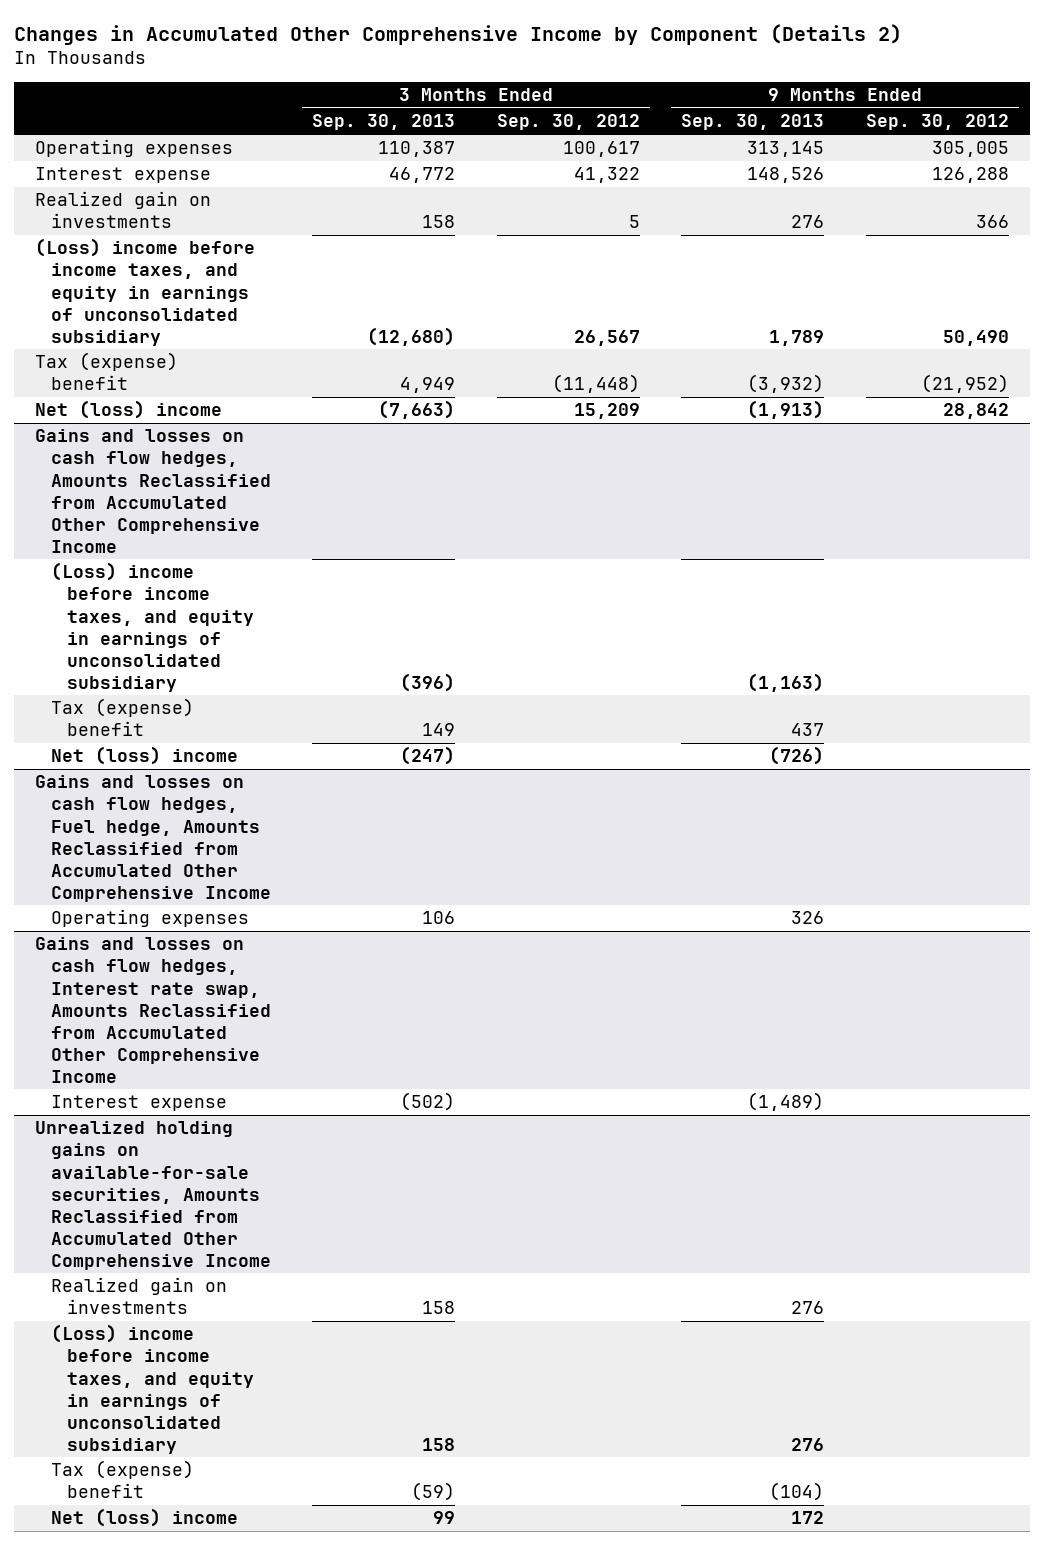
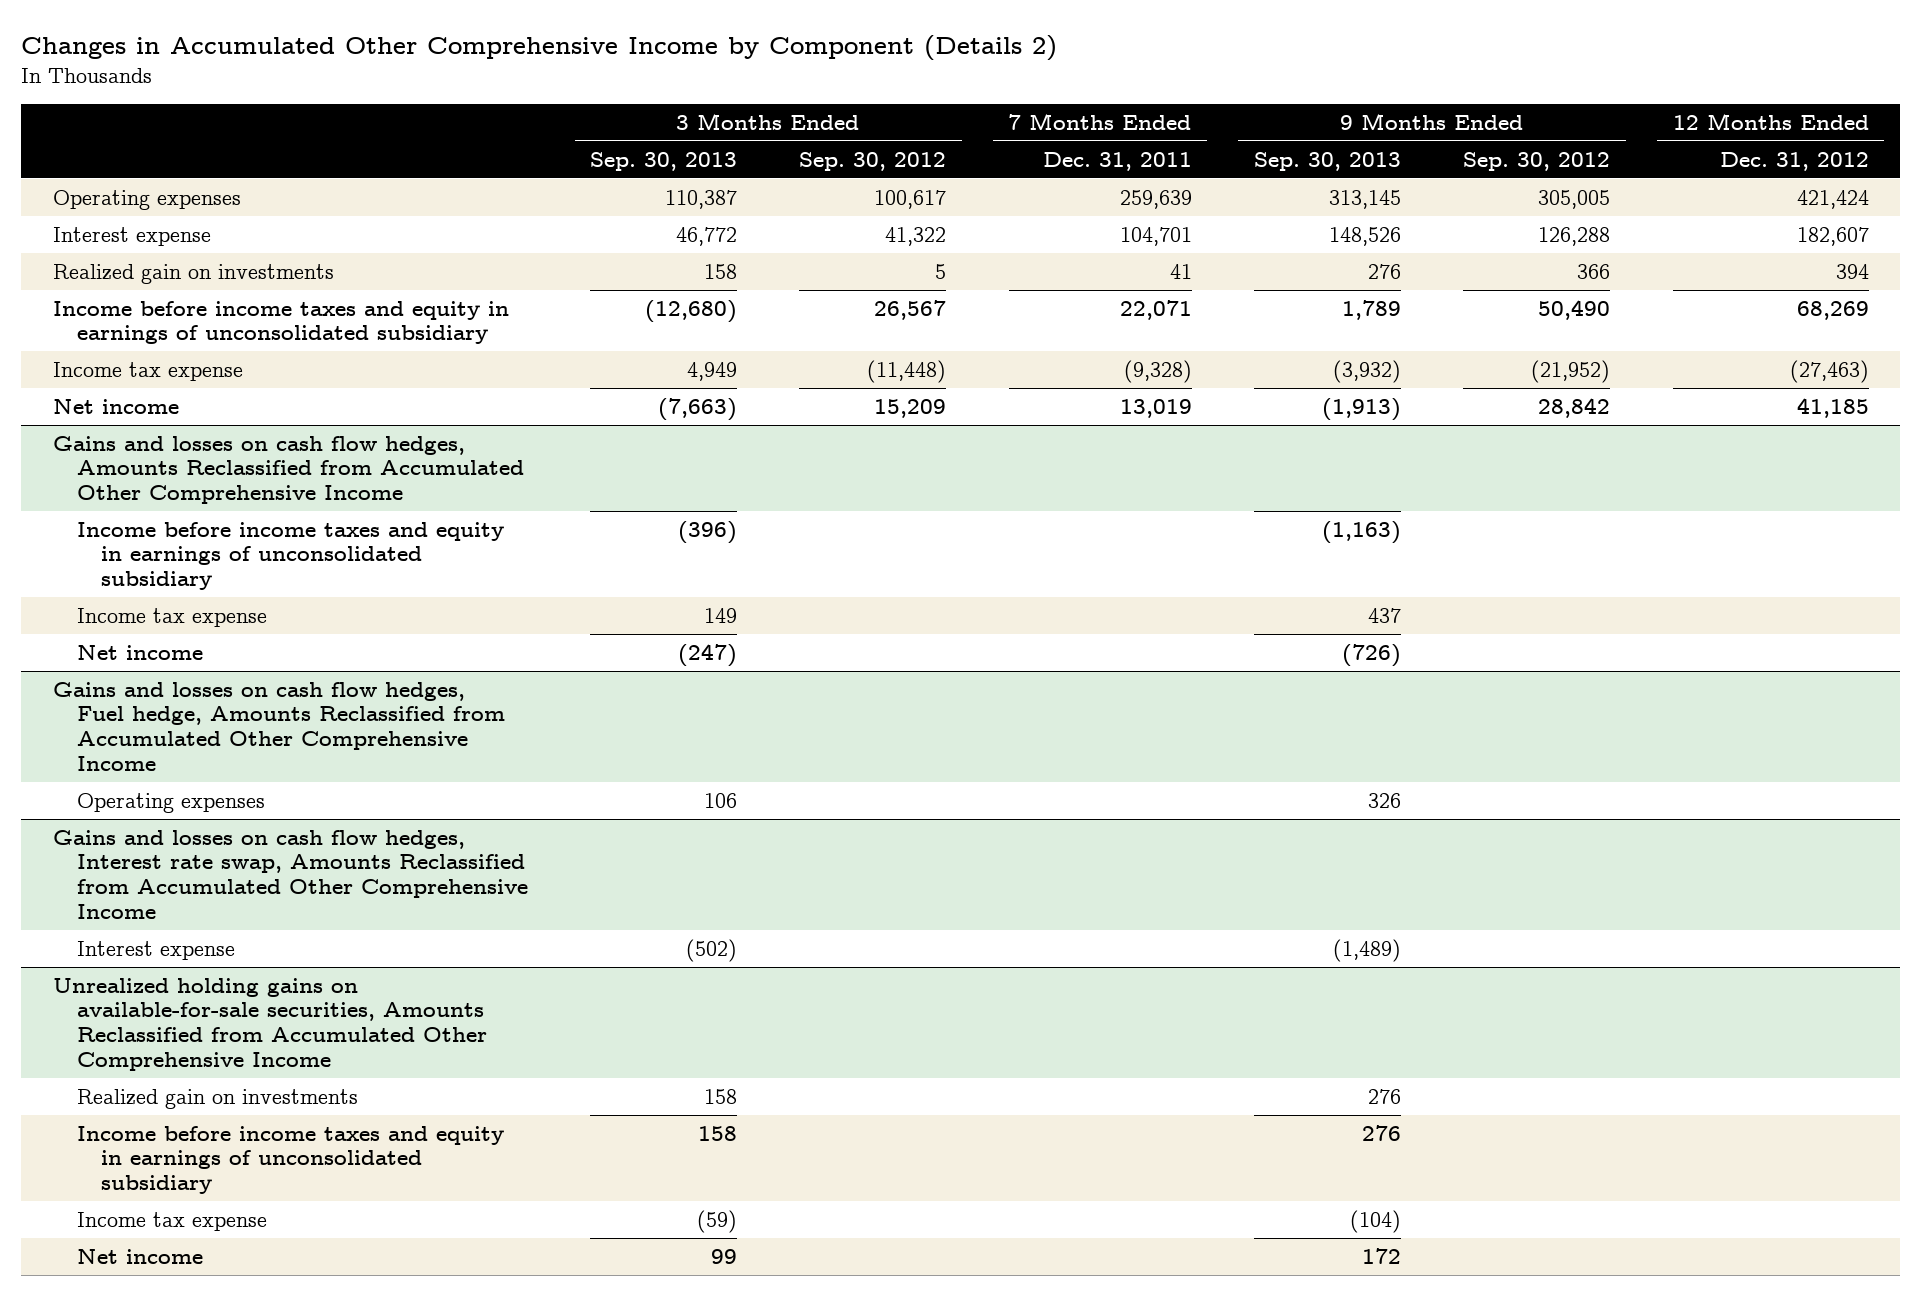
- | 3 Months Ended Sep. 30, 2013 | 3 Months Ended Sep. 30, 2012 | 9 Months Ended Sep. 30, 2013 | 9 Months Ended Sep. 30, 2012
+ | 3 Months Ended Sep. 30, 2013 | 3 Months Ended Sep. 30, 2012 | 7 Months Ended Dec. 31, 2011 | 9 Months Ended Sep. 30, 2013 | 9 Months Ended Sep. 30, 2012 | 12 Months Ended Dec. 31, 2012
- (Loss) income before income taxes, and equity in earnings of unconsolidated subsidiary | (12,680) | 26,567 | 1,789 | 50,490
- Tax (expense) benefit | 4,949 | (11,448) | (3,932) | (21,952)
- Net (loss) income | (7,663) | 15,209 | (1,913) | 28,842
+ Income before income taxes and equity in earnings of unconsolidated subsidiary | (12,680) | 26,567 | 22,071 | 1,789 | 50,490 | 68,269
+ Income tax expense | 4,949 | (11,448) | (9,328) | (3,932) | (21,952) | (27,463)
+ Net income | (7,663) | 15,209 | 13,019 | (1,913) | 28,842 | 41,185
@ Gains and losses on cash flow hedges, Amounts Reclassified from Accumulated Other Comprehensive Income
- (Loss) income before income taxes, and equity in earnings of unconsolidated subsidiary | (396) | | (1,163) |
- Tax (expense) benefit | 149 | | 437 |
- Net (loss) income | (247) | | (726) |
+ Income before income taxes and equity in earnings of unconsolidated subsidiary | (396) | | | (1,163) | |
+ Income tax expense | 149 | | | 437 | |
+ Net income | (247) | | | (726) | |
@ Unrealized holding gains on available-for-sale securities, Amounts Reclassified from Accumulated Other Comprehensive Income
- (Loss) income before income taxes, and equity in earnings of unconsolidated subsidiary | 158 | | 276 |
- Tax (expense) benefit | (59) | | (104) |
- Net (loss) income | 99 | | 172 |
+ Income before income taxes and equity in earnings of unconsolidated subsidiary | 158 | | | 276 | |
+ Income tax expense | (59) | | | (104) | |
+ Net income | 99 | | | 172 | |

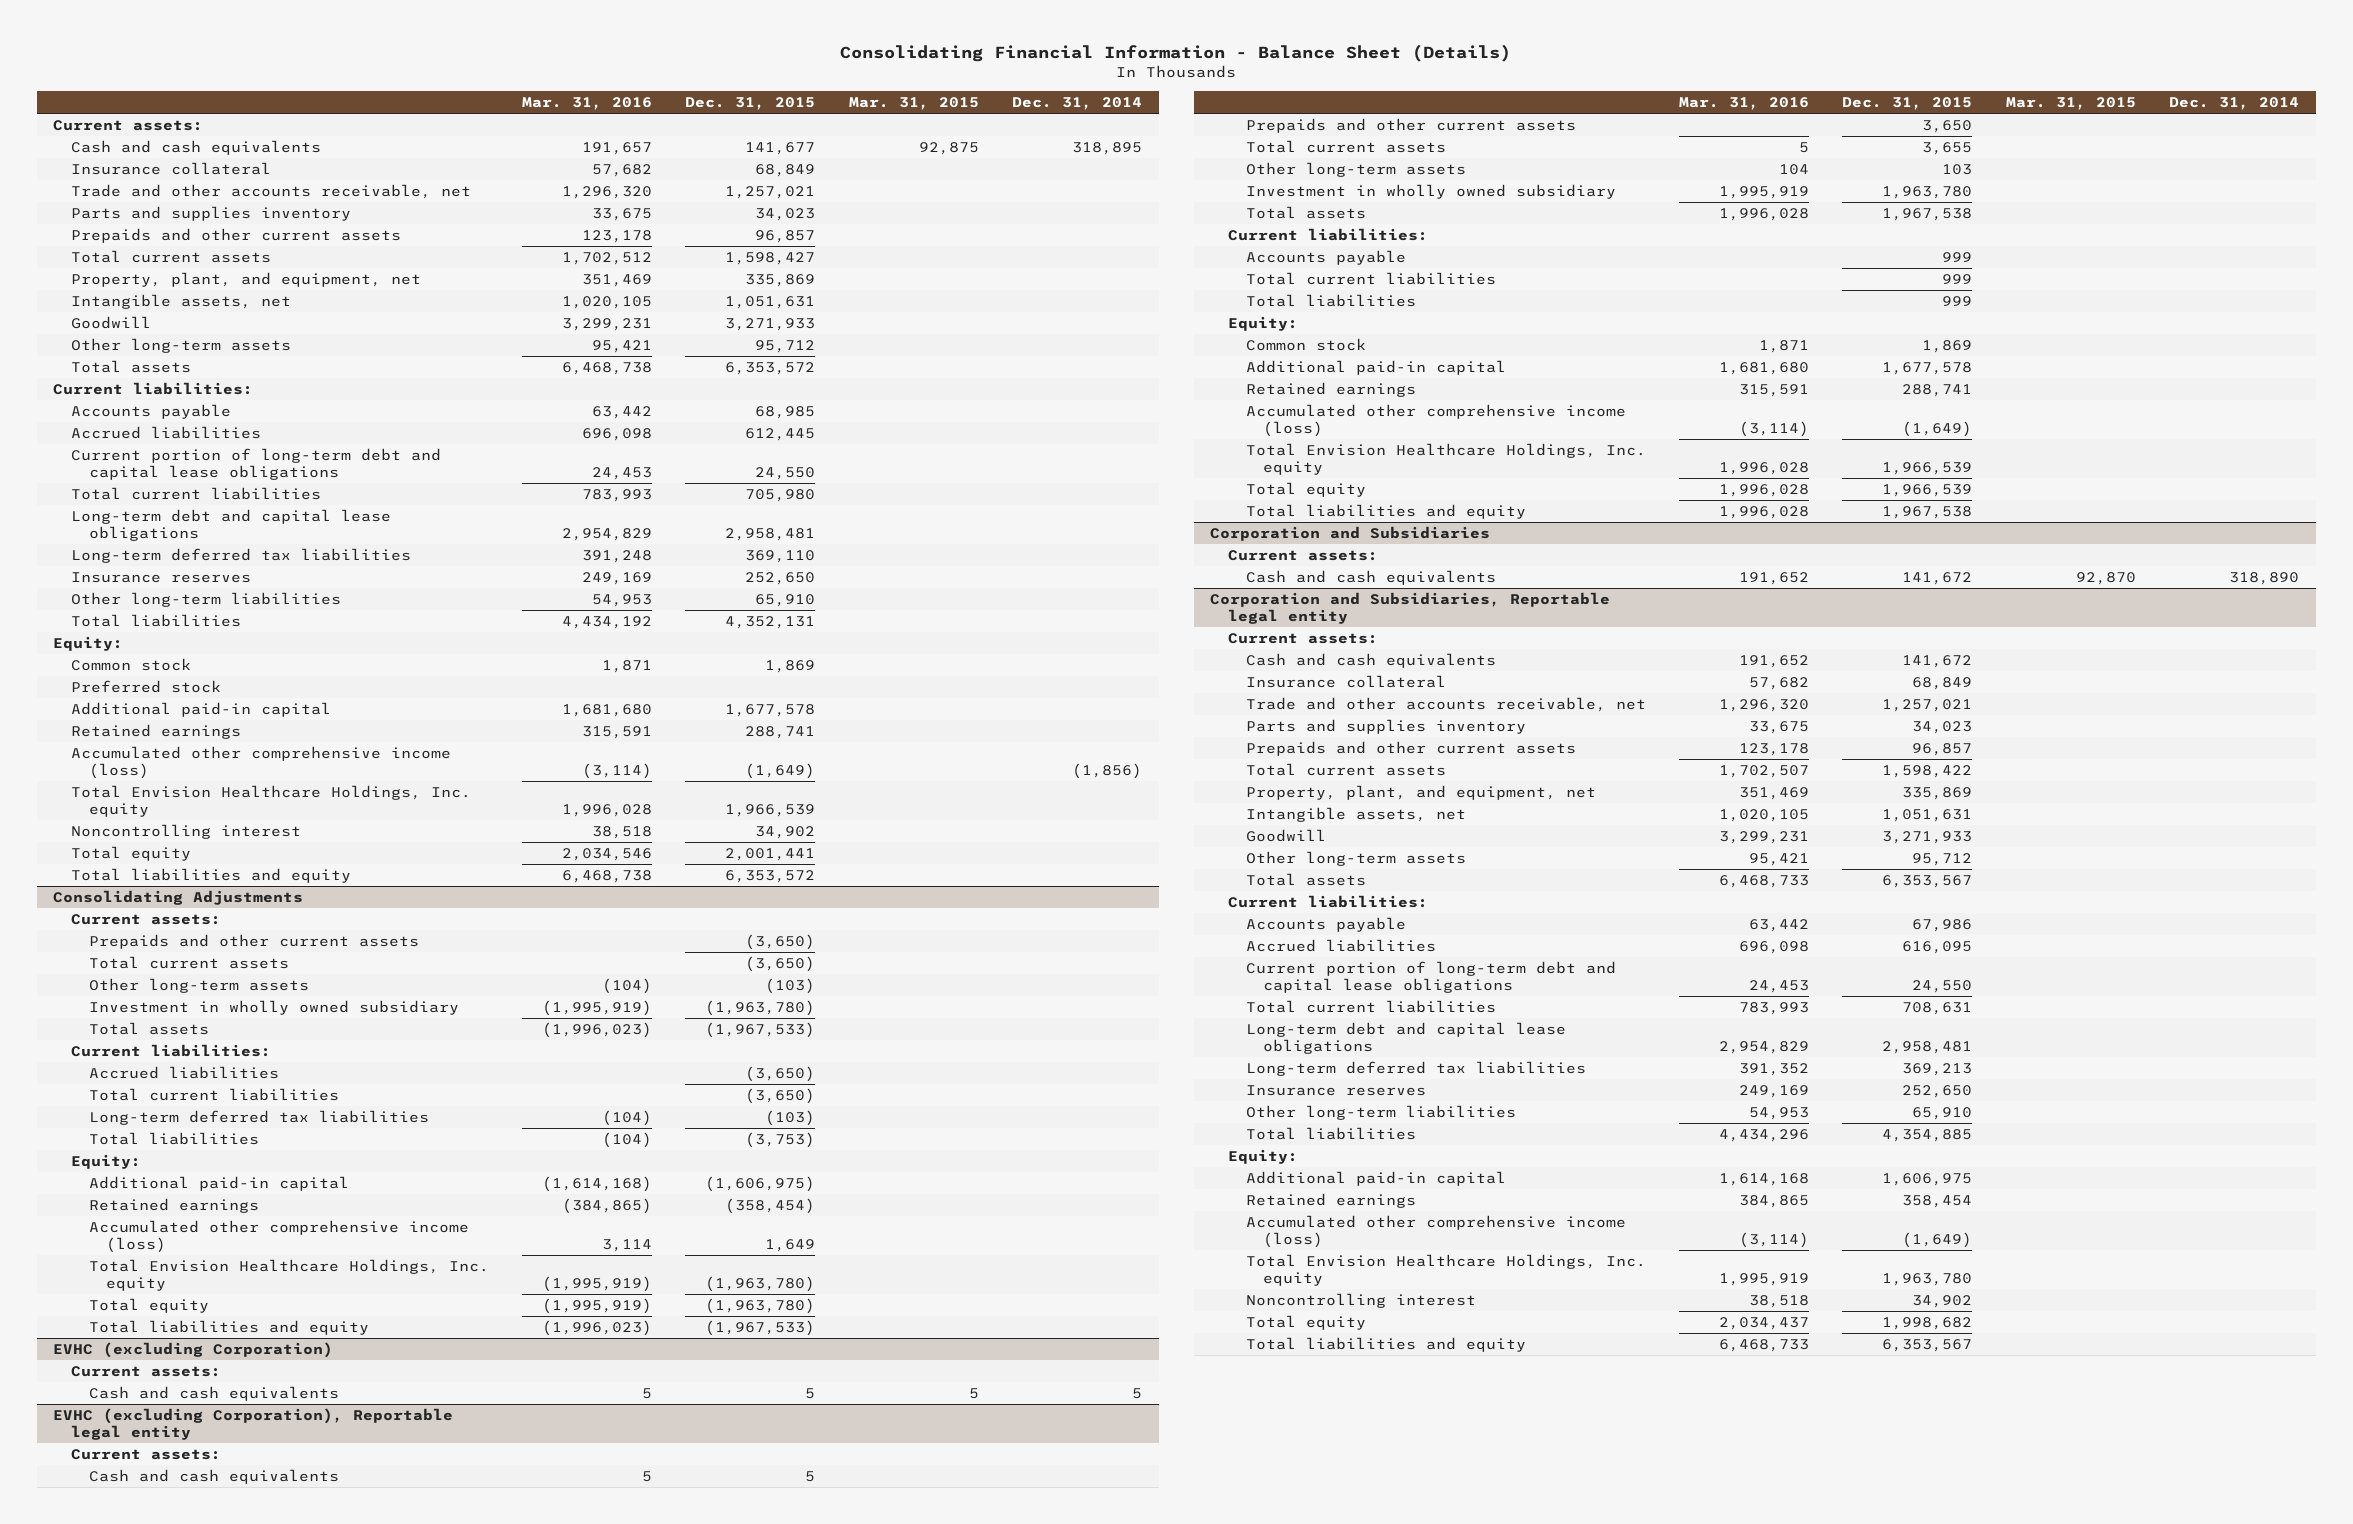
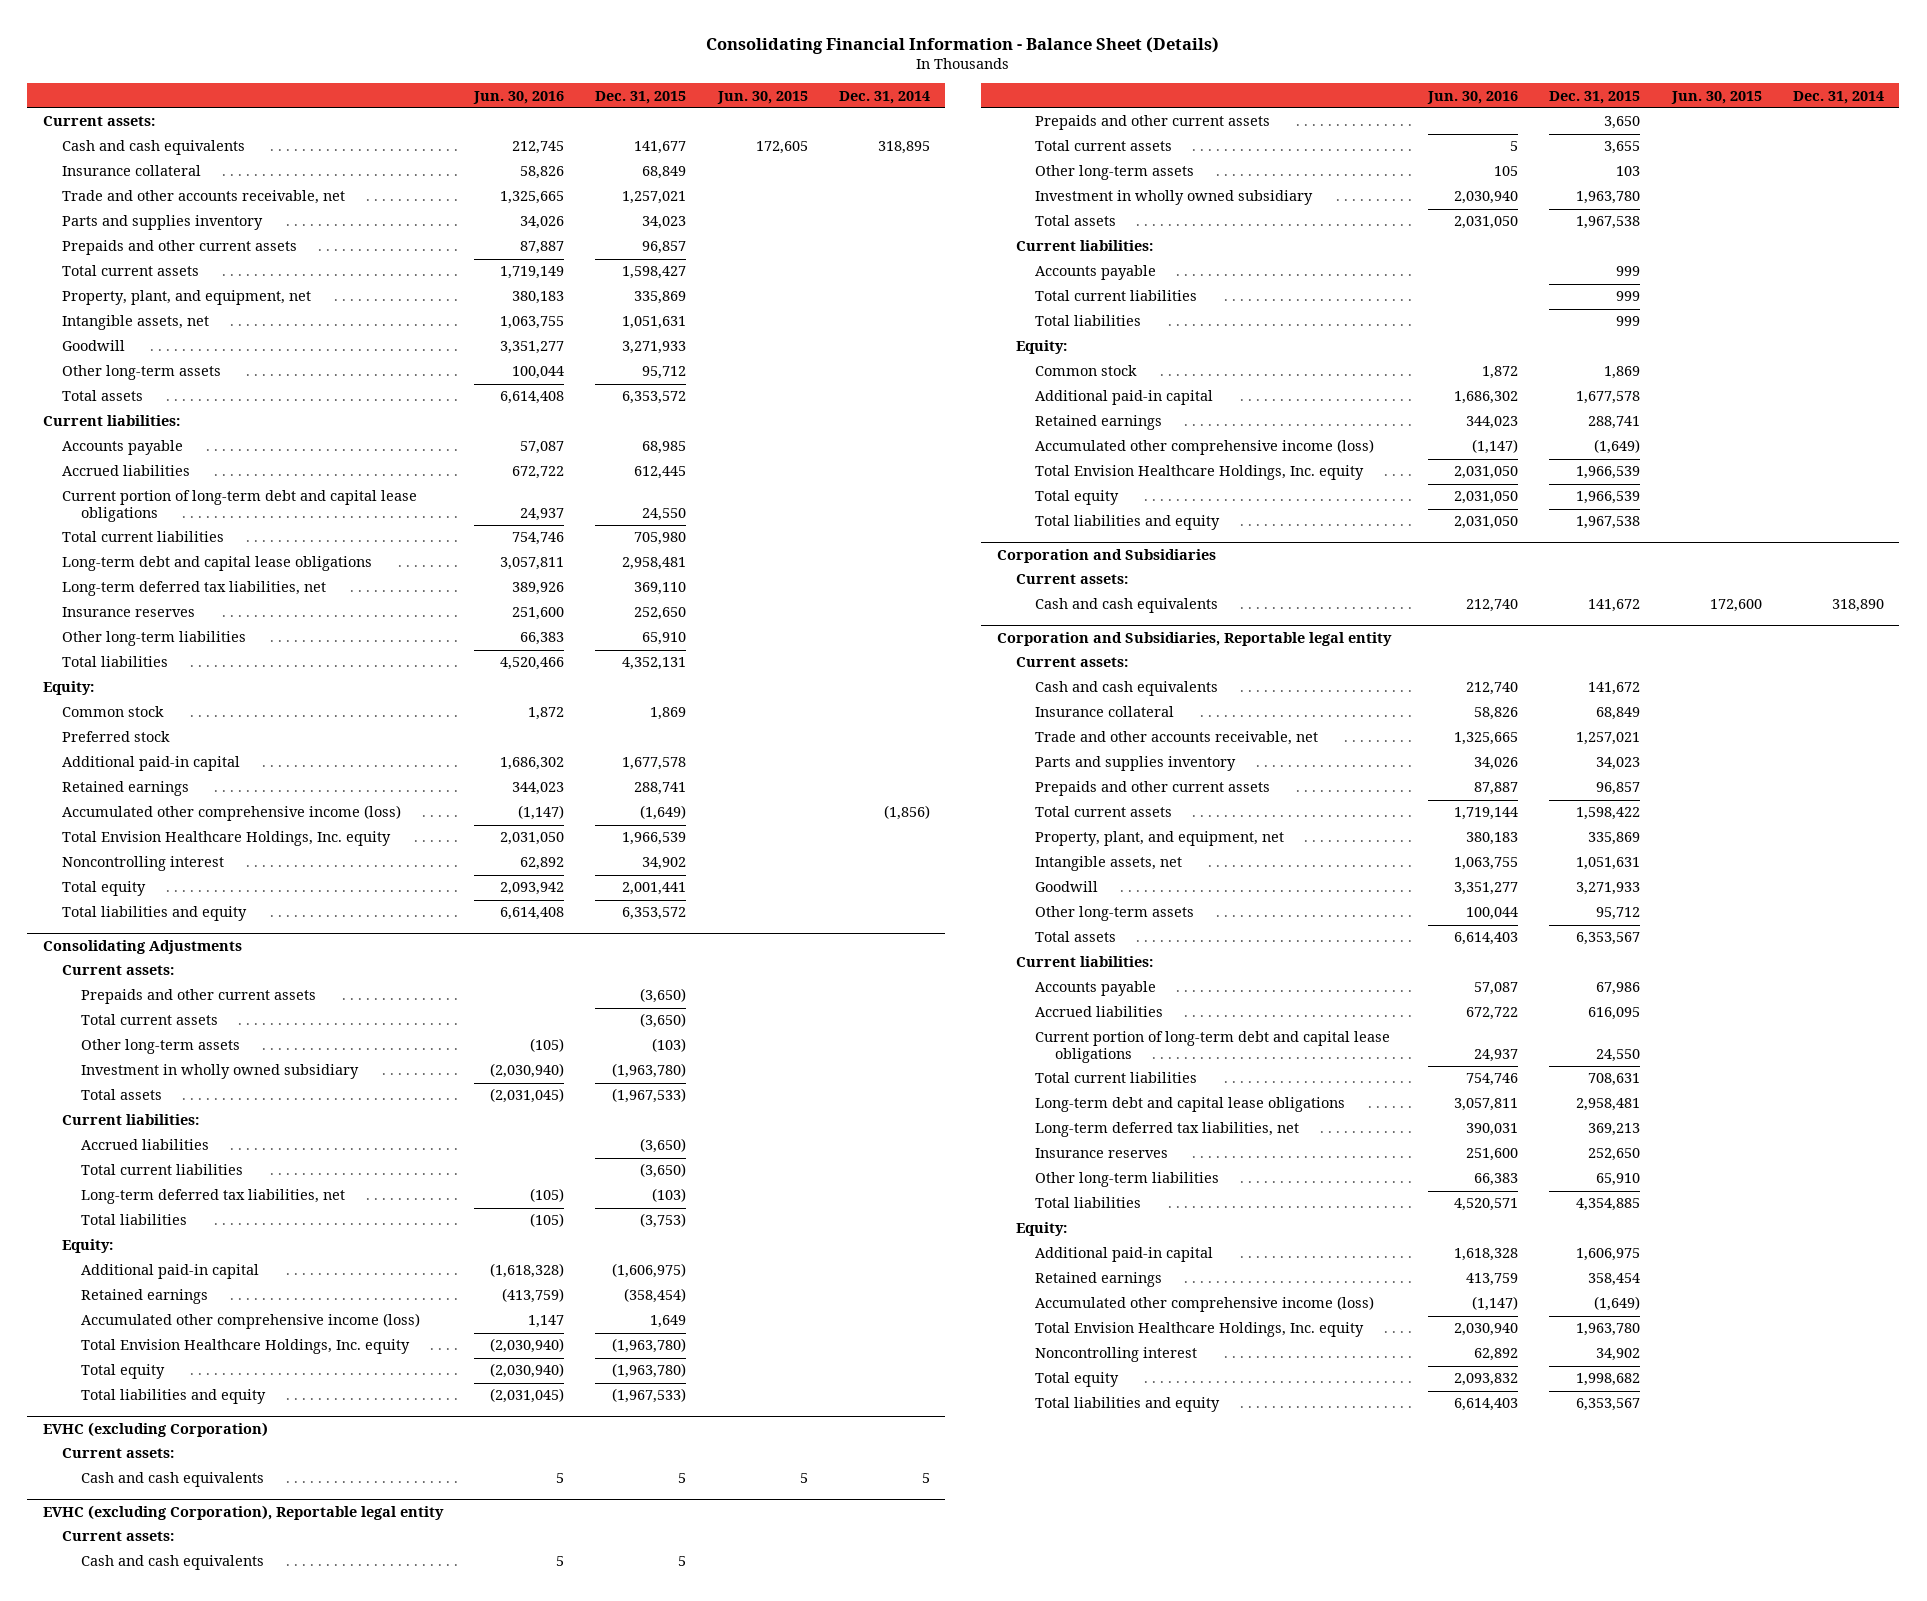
- | Mar. 31, 2016 | Dec. 31, 2015 | Mar. 31, 2015 | Dec. 31, 2014
+ | Jun. 30, 2016 | Dec. 31, 2015 | Jun. 30, 2015 | Dec. 31, 2014
- Long-term deferred tax liabilities | 391,248 | 369,110 | |
+ Long-term deferred tax liabilities, net | 389,926 | 369,110 | |
@ Consolidating Adjustments
- Long-term deferred tax liabilities | (104) | (103) | |
+ Long-term deferred tax liabilities, net | (105) | (103) | |
@ Corporation and Subsidiaries, Reportable legal entity
- Long-term deferred tax liabilities | 391,352 | 369,213 | |
+ Long-term deferred tax liabilities, net | 390,031 | 369,213 | |

